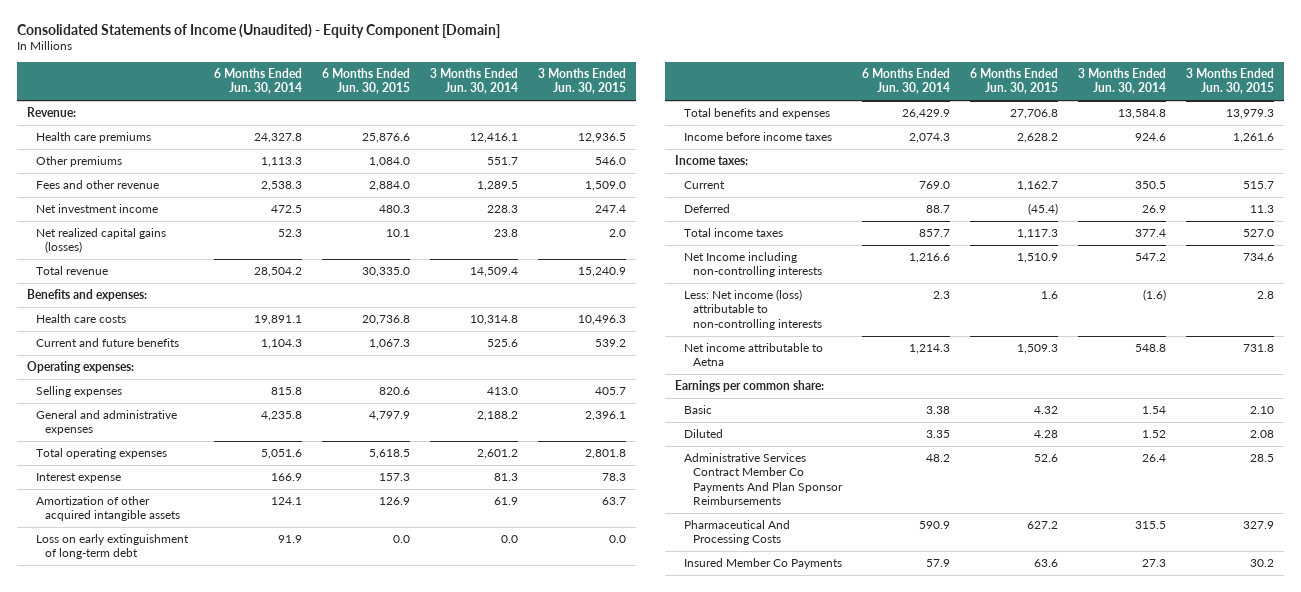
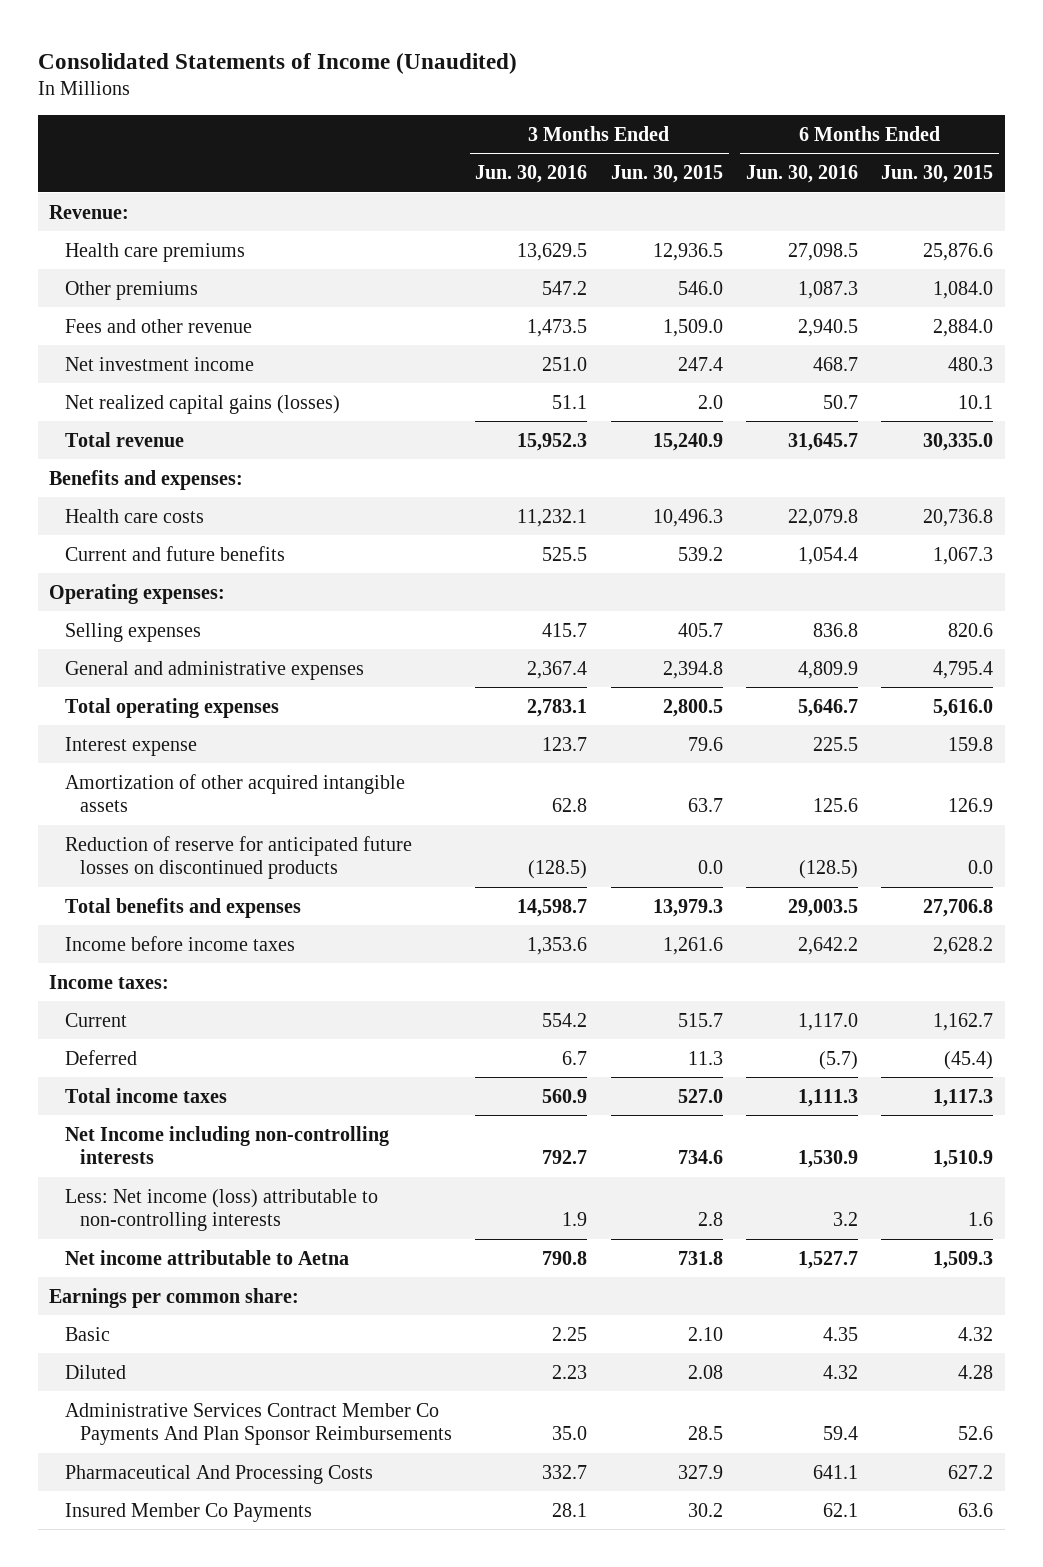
- Consolidated Statements of Income (Unaudited) - Equity Component [Domain]
+ Consolidated Statements of Income (Unaudited)
- | 6 Months Ended Jun. 30, 2014 | 6 Months Ended Jun. 30, 2015 | 3 Months Ended Jun. 30, 2014 | 3 Months Ended Jun. 30, 2015
+ | 3 Months Ended Jun. 30, 2016 | 3 Months Ended Jun. 30, 2015 | 6 Months Ended Jun. 30, 2016 | 6 Months Ended Jun. 30, 2015
- General and administrative expenses | 4,235.8 | 4,797.9 | 2,188.2 | 2,396.1
- Total operating expenses | 5,051.6 | 5,618.5 | 2,601.2 | 2,801.8
- Interest expense | 166.9 | 157.3 | 81.3 | 78.3
+ General and administrative expenses | 2,367.4 | 2,394.8 | 4,809.9 | 4,795.4
+ Total operating expenses | 2,783.1 | 2,800.5 | 5,646.7 | 5,616.0
+ Interest expense | 123.7 | 79.6 | 225.5 | 159.8
- Loss on early extinguishment of long-term debt | 91.9 | 0.0 | 0.0 | 0.0
+ Reduction of reserve for anticipated future losses on discontinued products | (128.5) | 0.0 | (128.5) | 0.0

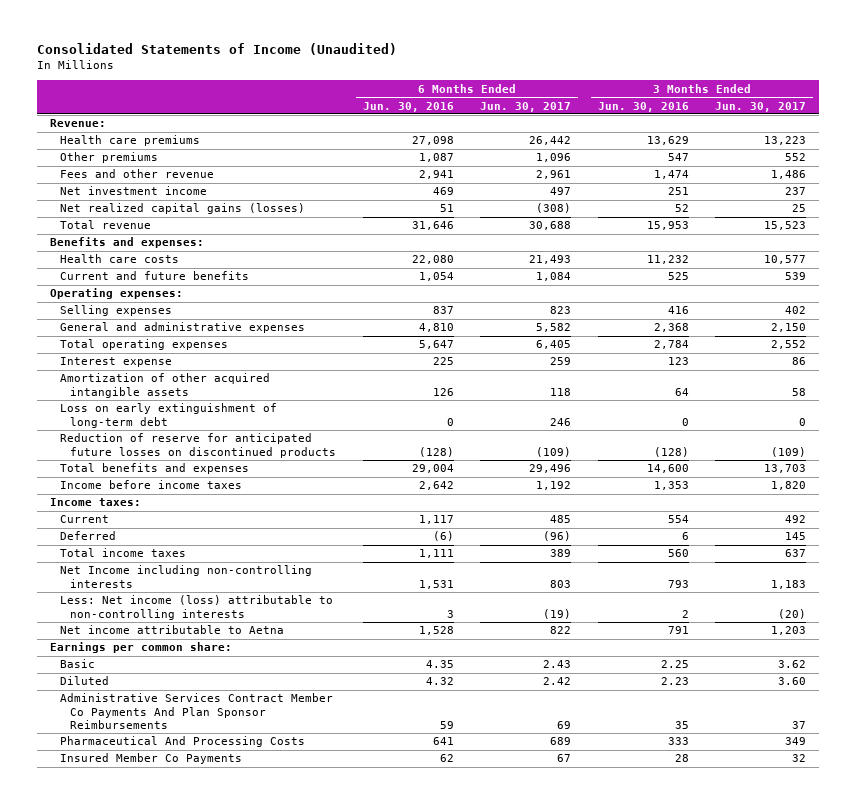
- | 3 Months Ended Jun. 30, 2016 | 3 Months Ended Jun. 30, 2015 | 6 Months Ended Jun. 30, 2016 | 6 Months Ended Jun. 30, 2015
+ | 6 Months Ended Jun. 30, 2016 | 6 Months Ended Jun. 30, 2017 | 3 Months Ended Jun. 30, 2016 | 3 Months Ended Jun. 30, 2017
- Health care premiums | 13,629.5 | 12,936.5 | 27,098.5 | 25,876.6
- Other premiums | 547.2 | 546.0 | 1,087.3 | 1,084.0
- Fees and other revenue | 1,473.5 | 1,509.0 | 2,940.5 | 2,884.0
- Net investment income | 251.0 | 247.4 | 468.7 | 480.3
- Net realized capital gains (losses) | 51.1 | 2.0 | 50.7 | 10.1
- Total revenue | 15,952.3 | 15,240.9 | 31,645.7 | 30,335.0
+ Health care premiums | 27,098 | 26,442 | 13,629 | 13,223
+ Other premiums | 1,087 | 1,096 | 547 | 552
+ Fees and other revenue | 2,941 | 2,961 | 1,474 | 1,486
+ Net investment income | 469 | 497 | 251 | 237
+ Net realized capital gains (losses) | 51 | (308) | 52 | 25
+ Total revenue | 31,646 | 30,688 | 15,953 | 15,523
- Health care costs | 11,232.1 | 10,496.3 | 22,079.8 | 20,736.8
- Current and future benefits | 525.5 | 539.2 | 1,054.4 | 1,067.3
+ Health care costs | 22,080 | 21,493 | 11,232 | 10,577
+ Current and future benefits | 1,054 | 1,084 | 525 | 539
- Selling expenses | 415.7 | 405.7 | 836.8 | 820.6
- General and administrative expenses | 2,367.4 | 2,394.8 | 4,809.9 | 4,795.4
- Total operating expenses | 2,783.1 | 2,800.5 | 5,646.7 | 5,616.0
- Interest expense | 123.7 | 79.6 | 225.5 | 159.8
- Amortization of other acquired intangible assets | 62.8 | 63.7 | 125.6 | 126.9
- Reduction of reserve for anticipated future losses on discontinued products | (128.5) | 0.0 | (128.5) | 0.0
- Total benefits and expenses | 14,598.7 | 13,979.3 | 29,003.5 | 27,706.8
- Income before income taxes | 1,353.6 | 1,261.6 | 2,642.2 | 2,628.2
+ Selling expenses | 837 | 823 | 416 | 402
+ General and administrative expenses | 4,810 | 5,582 | 2,368 | 2,150
+ Total operating expenses | 5,647 | 6,405 | 2,784 | 2,552
+ Interest expense | 225 | 259 | 123 | 86
+ Amortization of other acquired intangible assets | 126 | 118 | 64 | 58
+ Loss on early extinguishment of long-term debt | 0 | 246 | 0 | 0
+ Reduction of reserve for anticipated future losses on discontinued products | (128) | (109) | (128) | (109)
+ Total benefits and expenses | 29,004 | 29,496 | 14,600 | 13,703
+ Income before income taxes | 2,642 | 1,192 | 1,353 | 1,820
- Current | 554.2 | 515.7 | 1,117.0 | 1,162.7
- Deferred | 6.7 | 11.3 | (5.7) | (45.4)
- Total income taxes | 560.9 | 527.0 | 1,111.3 | 1,117.3
- Net Income including non-controlling interests | 792.7 | 734.6 | 1,530.9 | 1,510.9
- Less: Net income (loss) attributable to non-controlling interests | 1.9 | 2.8 | 3.2 | 1.6
- Net income attributable to Aetna | 790.8 | 731.8 | 1,527.7 | 1,509.3
+ Current | 1,117 | 485 | 554 | 492
+ Deferred | (6) | (96) | 6 | 145
+ Total income taxes | 1,111 | 389 | 560 | 637
+ Net Income including non-controlling interests | 1,531 | 803 | 793 | 1,183
+ Less: Net income (loss) attributable to non-controlling interests | 3 | (19) | 2 | (20)
+ Net income attributable to Aetna | 1,528 | 822 | 791 | 1,203
- Administrative Services Contract Member Co Payments And Plan Sponsor Reimbursements | 35.0 | 28.5 | 59.4 | 52.6
- Pharmaceutical And Processing Costs | 332.7 | 327.9 | 641.1 | 627.2
- Insured Member Co Payments | 28.1 | 30.2 | 62.1 | 63.6
+ Administrative Services Contract Member Co Payments And Plan Sponsor Reimbursements | 59 | 69 | 35 | 37
+ Pharmaceutical And Processing Costs | 641 | 689 | 333 | 349
+ Insured Member Co Payments | 62 | 67 | 28 | 32

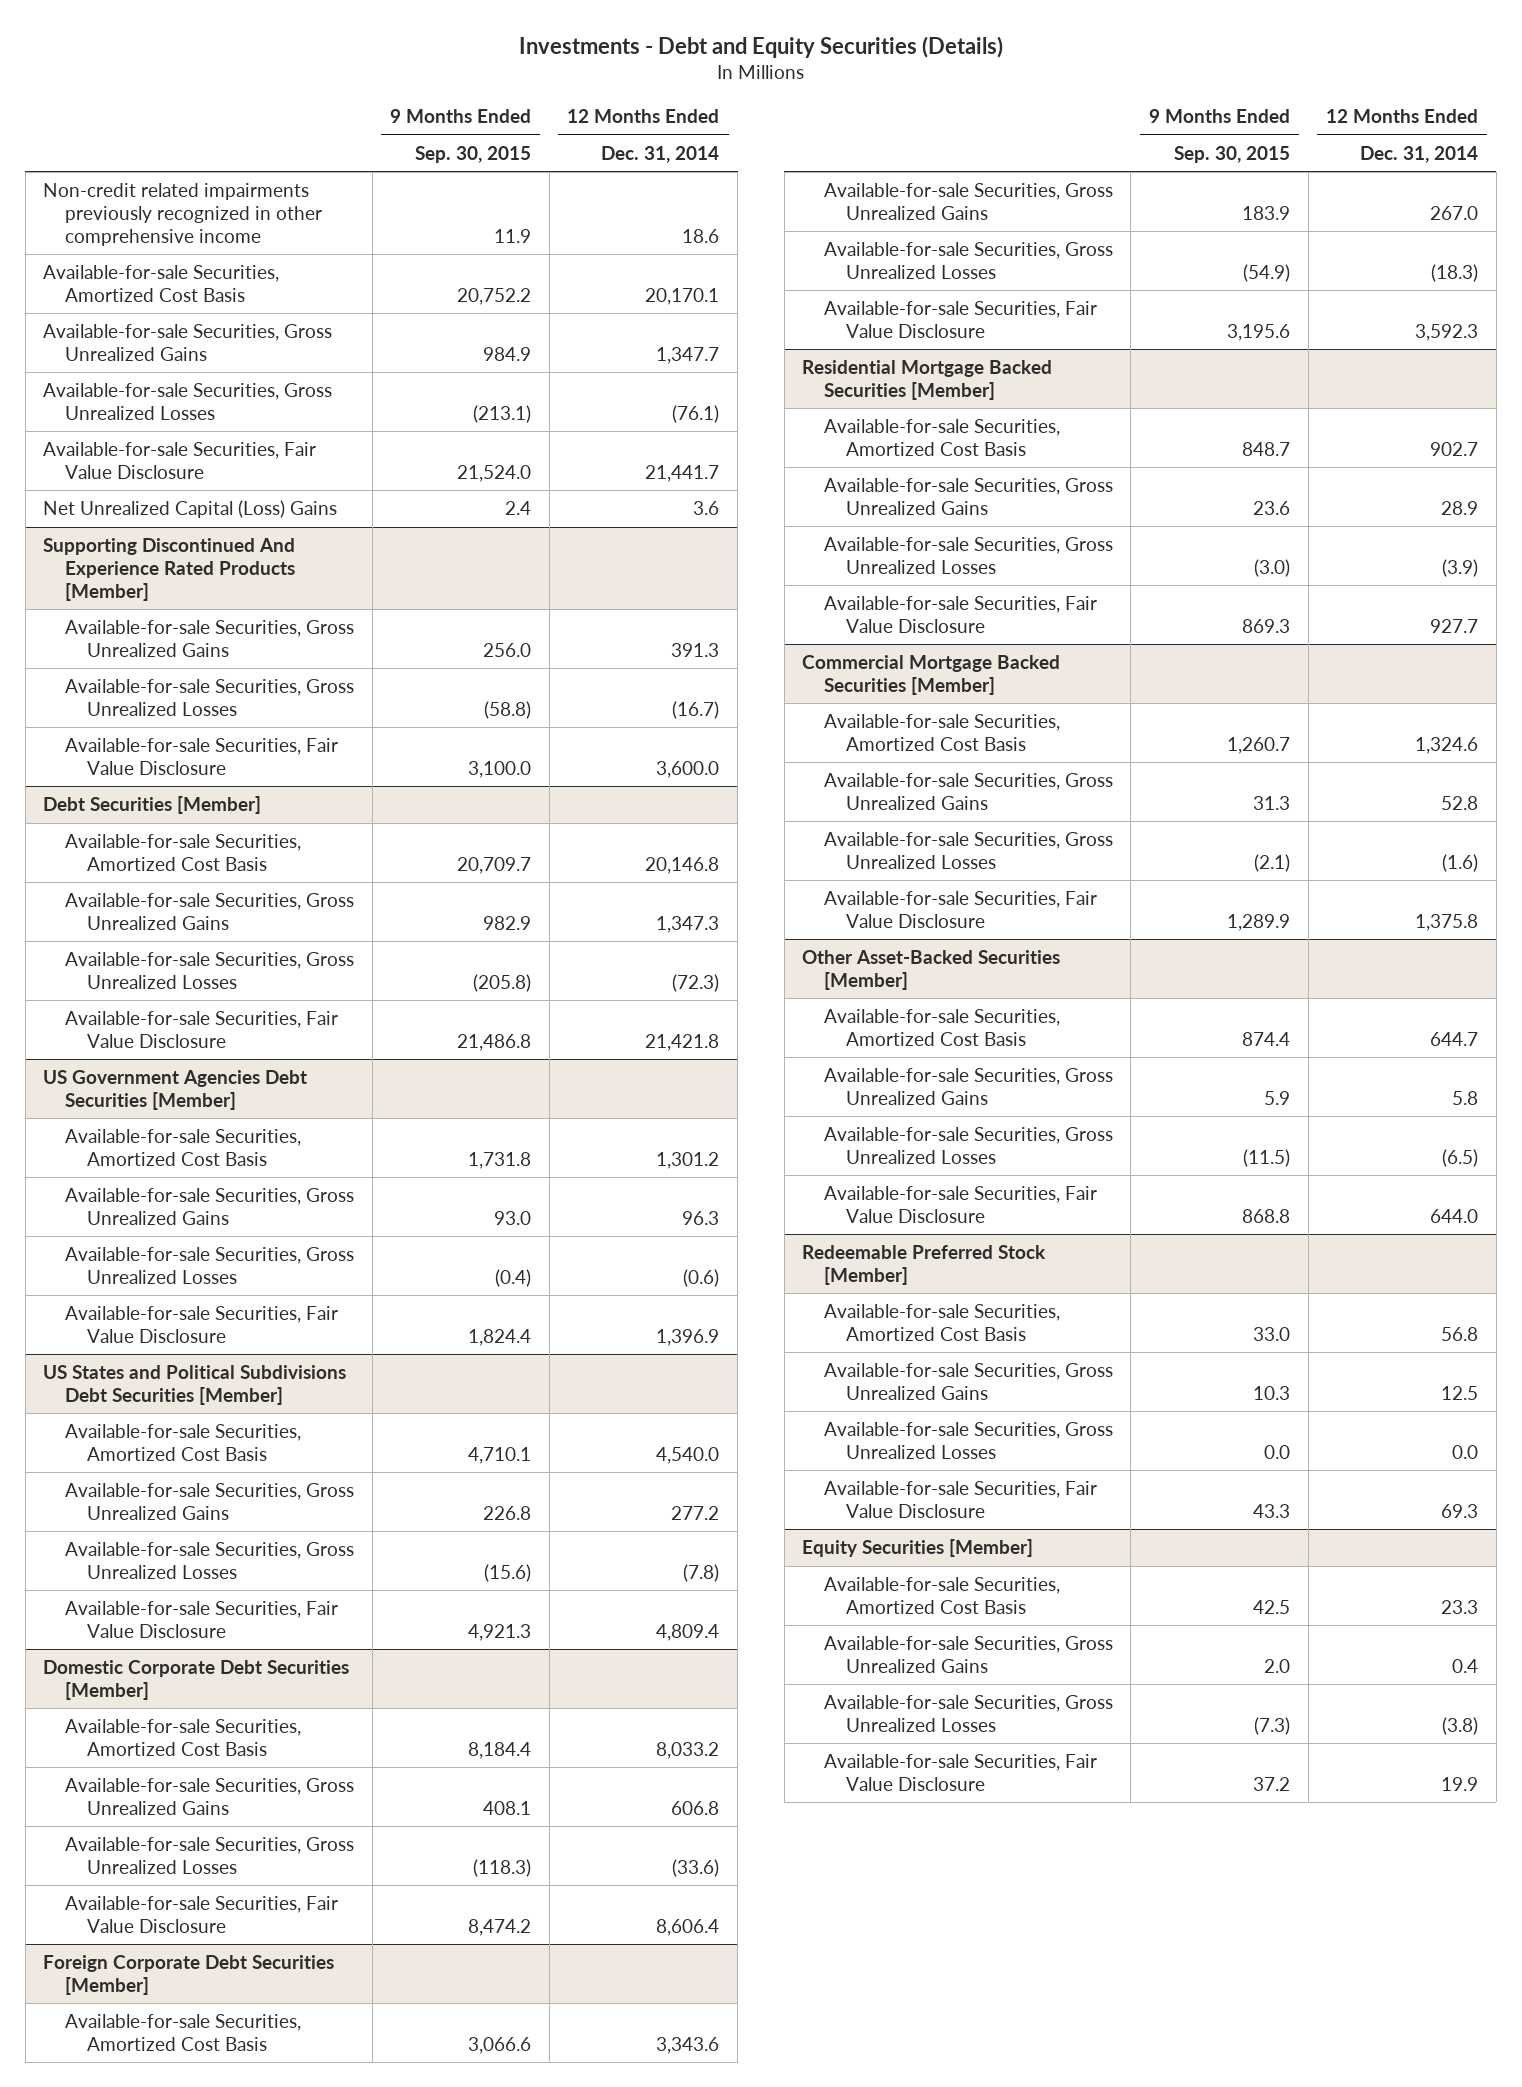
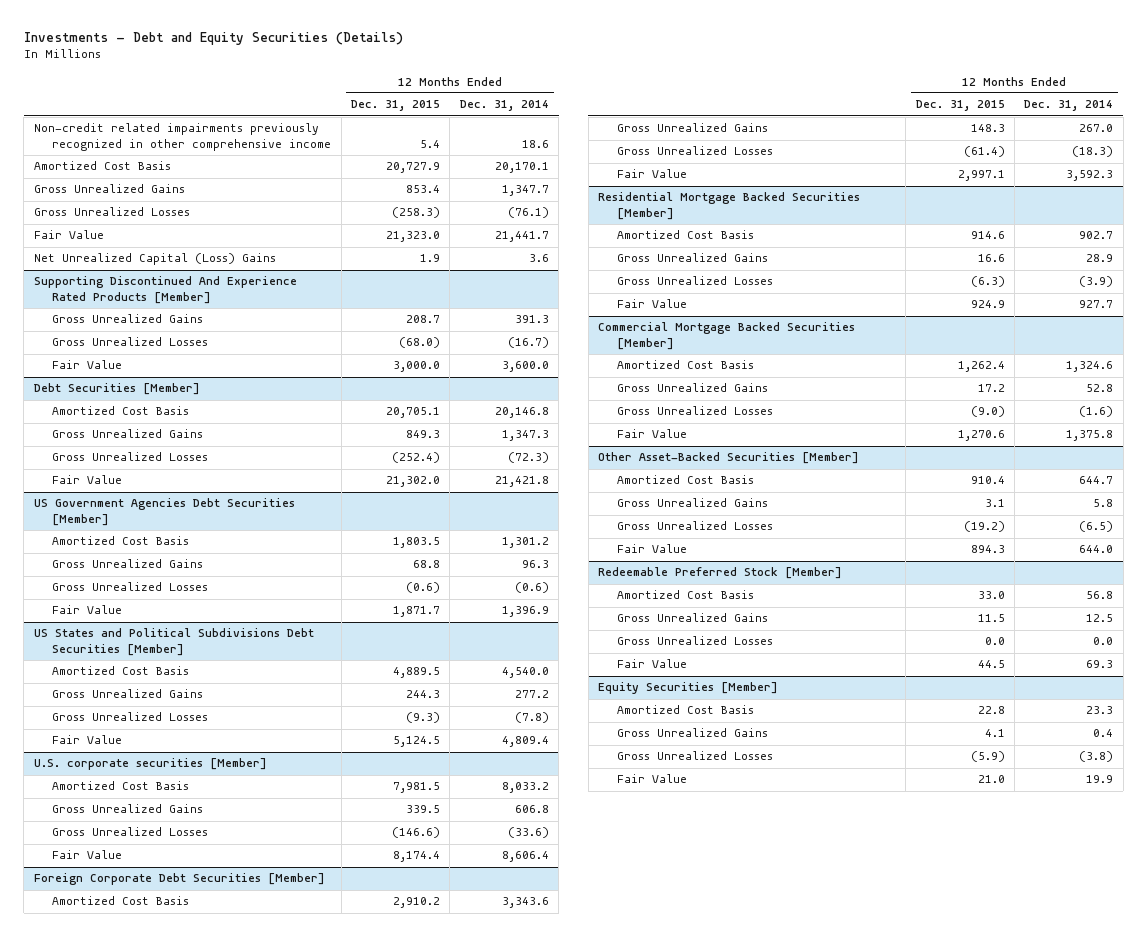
- | 9 Months Ended Sep. 30, 2015 | 12 Months Ended Dec. 31, 2014
+ | 12 Months Ended Dec. 31, 2015 | 12 Months Ended Dec. 31, 2014
- Available-for-sale Securities, Amortized Cost Basis | 20,752.2 | 20,170.1
- Available-for-sale Securities, Gross Unrealized Gains | 984.9 | 1,347.7
- Available-for-sale Securities, Gross Unrealized Losses | (213.1) | (76.1)
- Available-for-sale Securities, Fair Value Disclosure | 21,524.0 | 21,441.7
+ Amortized Cost Basis | 20,727.9 | 20,170.1
+ Gross Unrealized Gains | 853.4 | 1,347.7
+ Gross Unrealized Losses | (258.3) | (76.1)
+ Fair Value | 21,323.0 | 21,441.7
@ Supporting Discontinued And Experience Rated Products [Member]
- Available-for-sale Securities, Gross Unrealized Gains | 256.0 | 391.3
- Available-for-sale Securities, Gross Unrealized Losses | (58.8) | (16.7)
- Available-for-sale Securities, Fair Value Disclosure | 3,100.0 | 3,600.0
+ Gross Unrealized Gains | 208.7 | 391.3
+ Gross Unrealized Losses | (68.0) | (16.7)
+ Fair Value | 3,000.0 | 3,600.0
@ Debt Securities [Member]
- Available-for-sale Securities, Amortized Cost Basis | 20,709.7 | 20,146.8
- Available-for-sale Securities, Gross Unrealized Gains | 982.9 | 1,347.3
- Available-for-sale Securities, Gross Unrealized Losses | (205.8) | (72.3)
- Available-for-sale Securities, Fair Value Disclosure | 21,486.8 | 21,421.8
+ Amortized Cost Basis | 20,705.1 | 20,146.8
+ Gross Unrealized Gains | 849.3 | 1,347.3
+ Gross Unrealized Losses | (252.4) | (72.3)
+ Fair Value | 21,302.0 | 21,421.8
@ US Government Agencies Debt Securities [Member]
- Available-for-sale Securities, Amortized Cost Basis | 1,731.8 | 1,301.2
- Available-for-sale Securities, Gross Unrealized Gains | 93.0 | 96.3
- Available-for-sale Securities, Gross Unrealized Losses | (0.4) | (0.6)
- Available-for-sale Securities, Fair Value Disclosure | 1,824.4 | 1,396.9
+ Amortized Cost Basis | 1,803.5 | 1,301.2
+ Gross Unrealized Gains | 68.8 | 96.3
+ Gross Unrealized Losses | (0.6) | (0.6)
+ Fair Value | 1,871.7 | 1,396.9
@ US States and Political Subdivisions Debt Securities [Member]
- Available-for-sale Securities, Amortized Cost Basis | 4,710.1 | 4,540.0
- Available-for-sale Securities, Gross Unrealized Gains | 226.8 | 277.2
- Available-for-sale Securities, Gross Unrealized Losses | (15.6) | (7.8)
- Available-for-sale Securities, Fair Value Disclosure | 4,921.3 | 4,809.4
- Domestic Corporate Debt Securities [Member]
- Available-for-sale Securities, Amortized Cost Basis | 8,184.4 | 8,033.2
- Available-for-sale Securities, Gross Unrealized Gains | 408.1 | 606.8
- Available-for-sale Securities, Gross Unrealized Losses | (118.3) | (33.6)
- Available-for-sale Securities, Fair Value Disclosure | 8,474.2 | 8,606.4
@ US States and Political Subdivisions Debt Securities [Member]
+ Amortized Cost Basis | 4,889.5 | 4,540.0
+ Gross Unrealized Gains | 244.3 | 277.2
+ Gross Unrealized Losses | (9.3) | (7.8)
+ Fair Value | 5,124.5 | 4,809.4
+ U.S. corporate securities [Member]
+ Amortized Cost Basis | 7,981.5 | 8,033.2
+ Gross Unrealized Gains | 339.5 | 606.8
+ Gross Unrealized Losses | (146.6) | (33.6)
+ Fair Value | 8,174.4 | 8,606.4
@ Foreign Corporate Debt Securities [Member]
- Available-for-sale Securities, Amortized Cost Basis | 3,066.6 | 3,343.6
- Available-for-sale Securities, Gross Unrealized Gains | 183.9 | 267.0
- Available-for-sale Securities, Gross Unrealized Losses | (54.9) | (18.3)
- Available-for-sale Securities, Fair Value Disclosure | 3,195.6 | 3,592.3
+ Amortized Cost Basis | 2,910.2 | 3,343.6
+ Gross Unrealized Gains | 148.3 | 267.0
+ Gross Unrealized Losses | (61.4) | (18.3)
+ Fair Value | 2,997.1 | 3,592.3
@ Residential Mortgage Backed Securities [Member]
- Available-for-sale Securities, Amortized Cost Basis | 848.7 | 902.7
- Available-for-sale Securities, Gross Unrealized Gains | 23.6 | 28.9
- Available-for-sale Securities, Gross Unrealized Losses | (3.0) | (3.9)
- Available-for-sale Securities, Fair Value Disclosure | 869.3 | 927.7
+ Amortized Cost Basis | 914.6 | 902.7
+ Gross Unrealized Gains | 16.6 | 28.9
+ Gross Unrealized Losses | (6.3) | (3.9)
+ Fair Value | 924.9 | 927.7
@ Commercial Mortgage Backed Securities [Member]
- Available-for-sale Securities, Amortized Cost Basis | 1,260.7 | 1,324.6
- Available-for-sale Securities, Gross Unrealized Gains | 31.3 | 52.8
- Available-for-sale Securities, Gross Unrealized Losses | (2.1) | (1.6)
- Available-for-sale Securities, Fair Value Disclosure | 1,289.9 | 1,375.8
+ Amortized Cost Basis | 1,262.4 | 1,324.6
+ Gross Unrealized Gains | 17.2 | 52.8
+ Gross Unrealized Losses | (9.0) | (1.6)
+ Fair Value | 1,270.6 | 1,375.8
@ Other Asset-Backed Securities [Member]
- Available-for-sale Securities, Amortized Cost Basis | 874.4 | 644.7
- Available-for-sale Securities, Gross Unrealized Gains | 5.9 | 5.8
- Available-for-sale Securities, Gross Unrealized Losses | (11.5) | (6.5)
- Available-for-sale Securities, Fair Value Disclosure | 868.8 | 644.0
+ Amortized Cost Basis | 910.4 | 644.7
+ Gross Unrealized Gains | 3.1 | 5.8
+ Gross Unrealized Losses | (19.2) | (6.5)
+ Fair Value | 894.3 | 644.0
@ Redeemable Preferred Stock [Member]
- Available-for-sale Securities, Amortized Cost Basis | 33.0 | 56.8
- Available-for-sale Securities, Gross Unrealized Gains | 10.3 | 12.5
- Available-for-sale Securities, Gross Unrealized Losses | 0.0 | 0.0
- Available-for-sale Securities, Fair Value Disclosure | 43.3 | 69.3
+ Amortized Cost Basis | 33.0 | 56.8
+ Gross Unrealized Gains | 11.5 | 12.5
+ Gross Unrealized Losses | 0.0 | 0.0
+ Fair Value | 44.5 | 69.3
@ Equity Securities [Member]
- Available-for-sale Securities, Amortized Cost Basis | 42.5 | 23.3
- Available-for-sale Securities, Gross Unrealized Gains | 2.0 | 0.4
- Available-for-sale Securities, Gross Unrealized Losses | (7.3) | (3.8)
- Available-for-sale Securities, Fair Value Disclosure | 37.2 | 19.9
+ Amortized Cost Basis | 22.8 | 23.3
+ Gross Unrealized Gains | 4.1 | 0.4
+ Gross Unrealized Losses | (5.9) | (3.8)
+ Fair Value | 21.0 | 19.9

